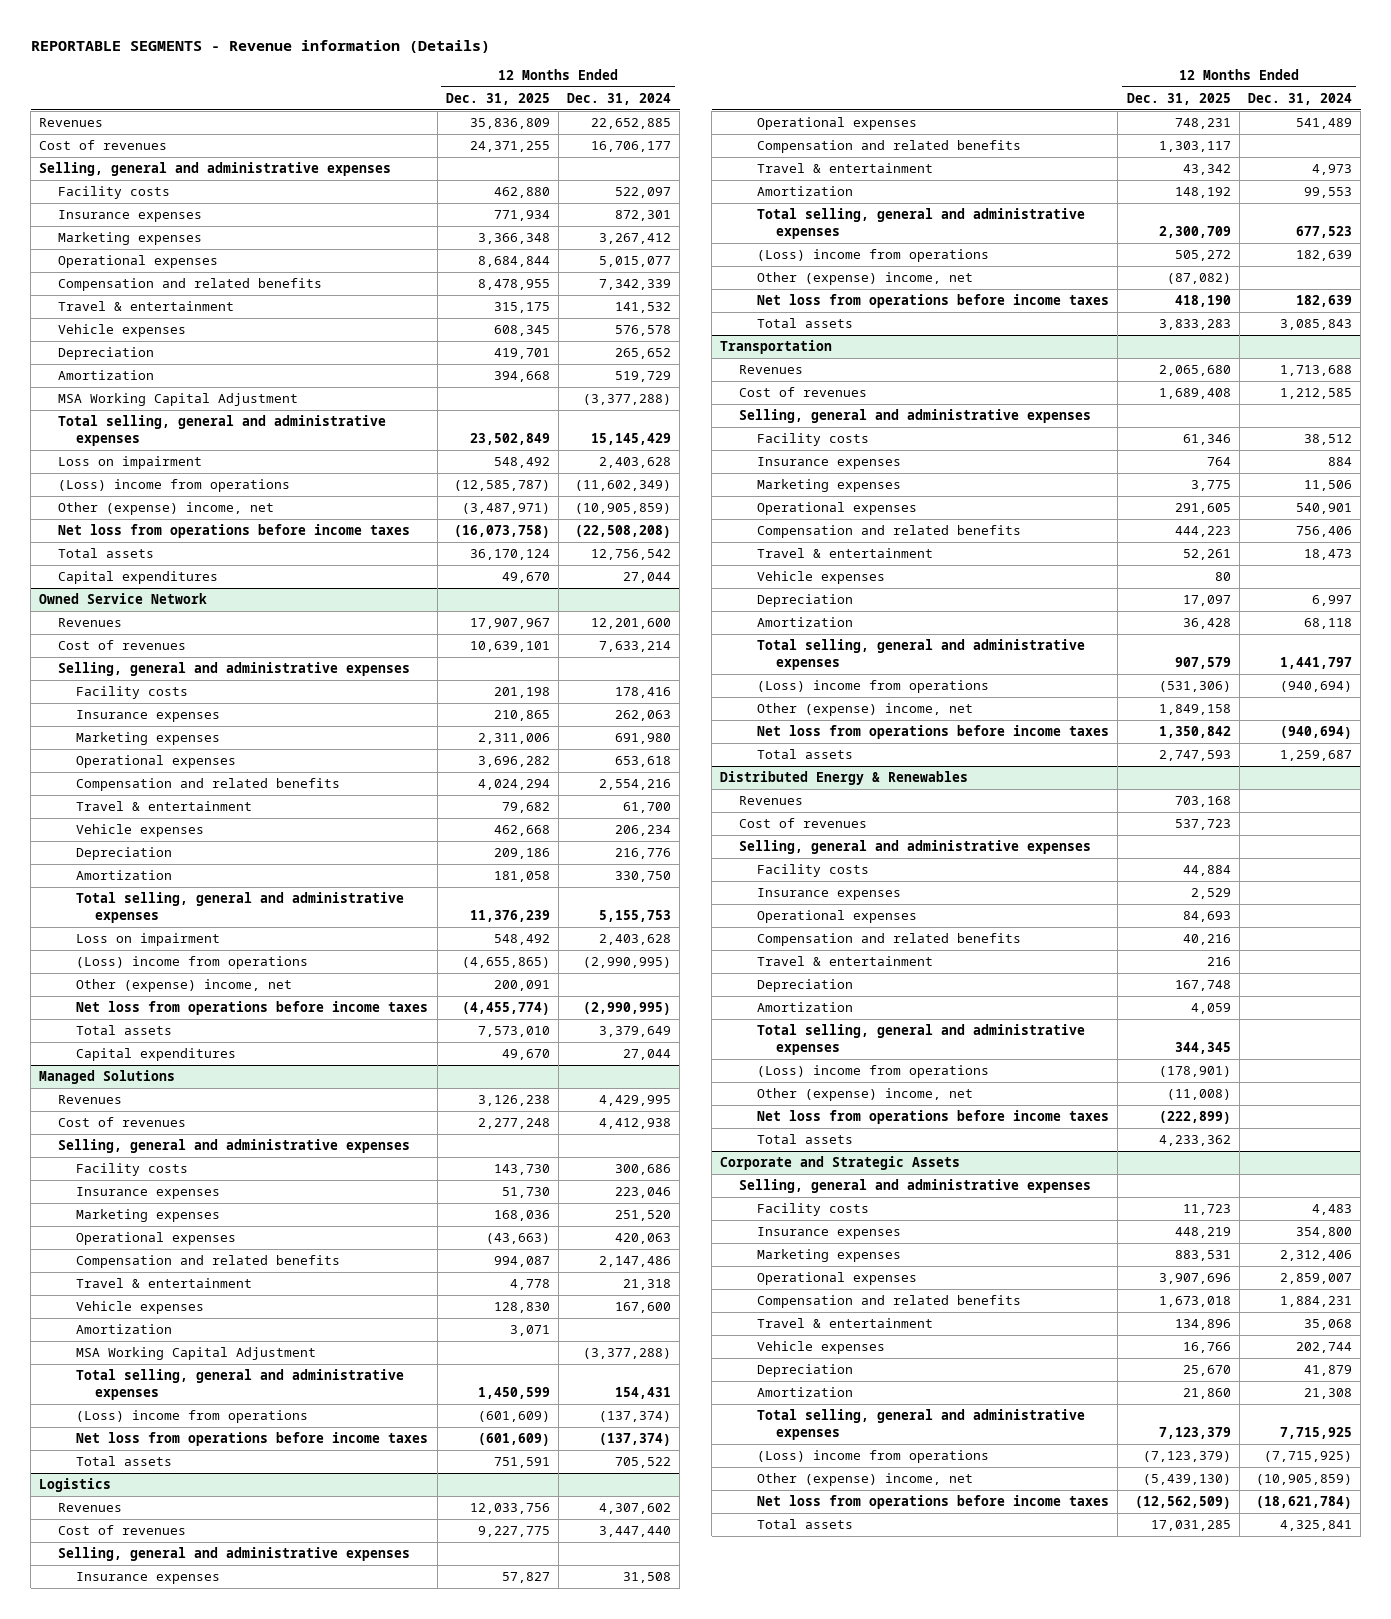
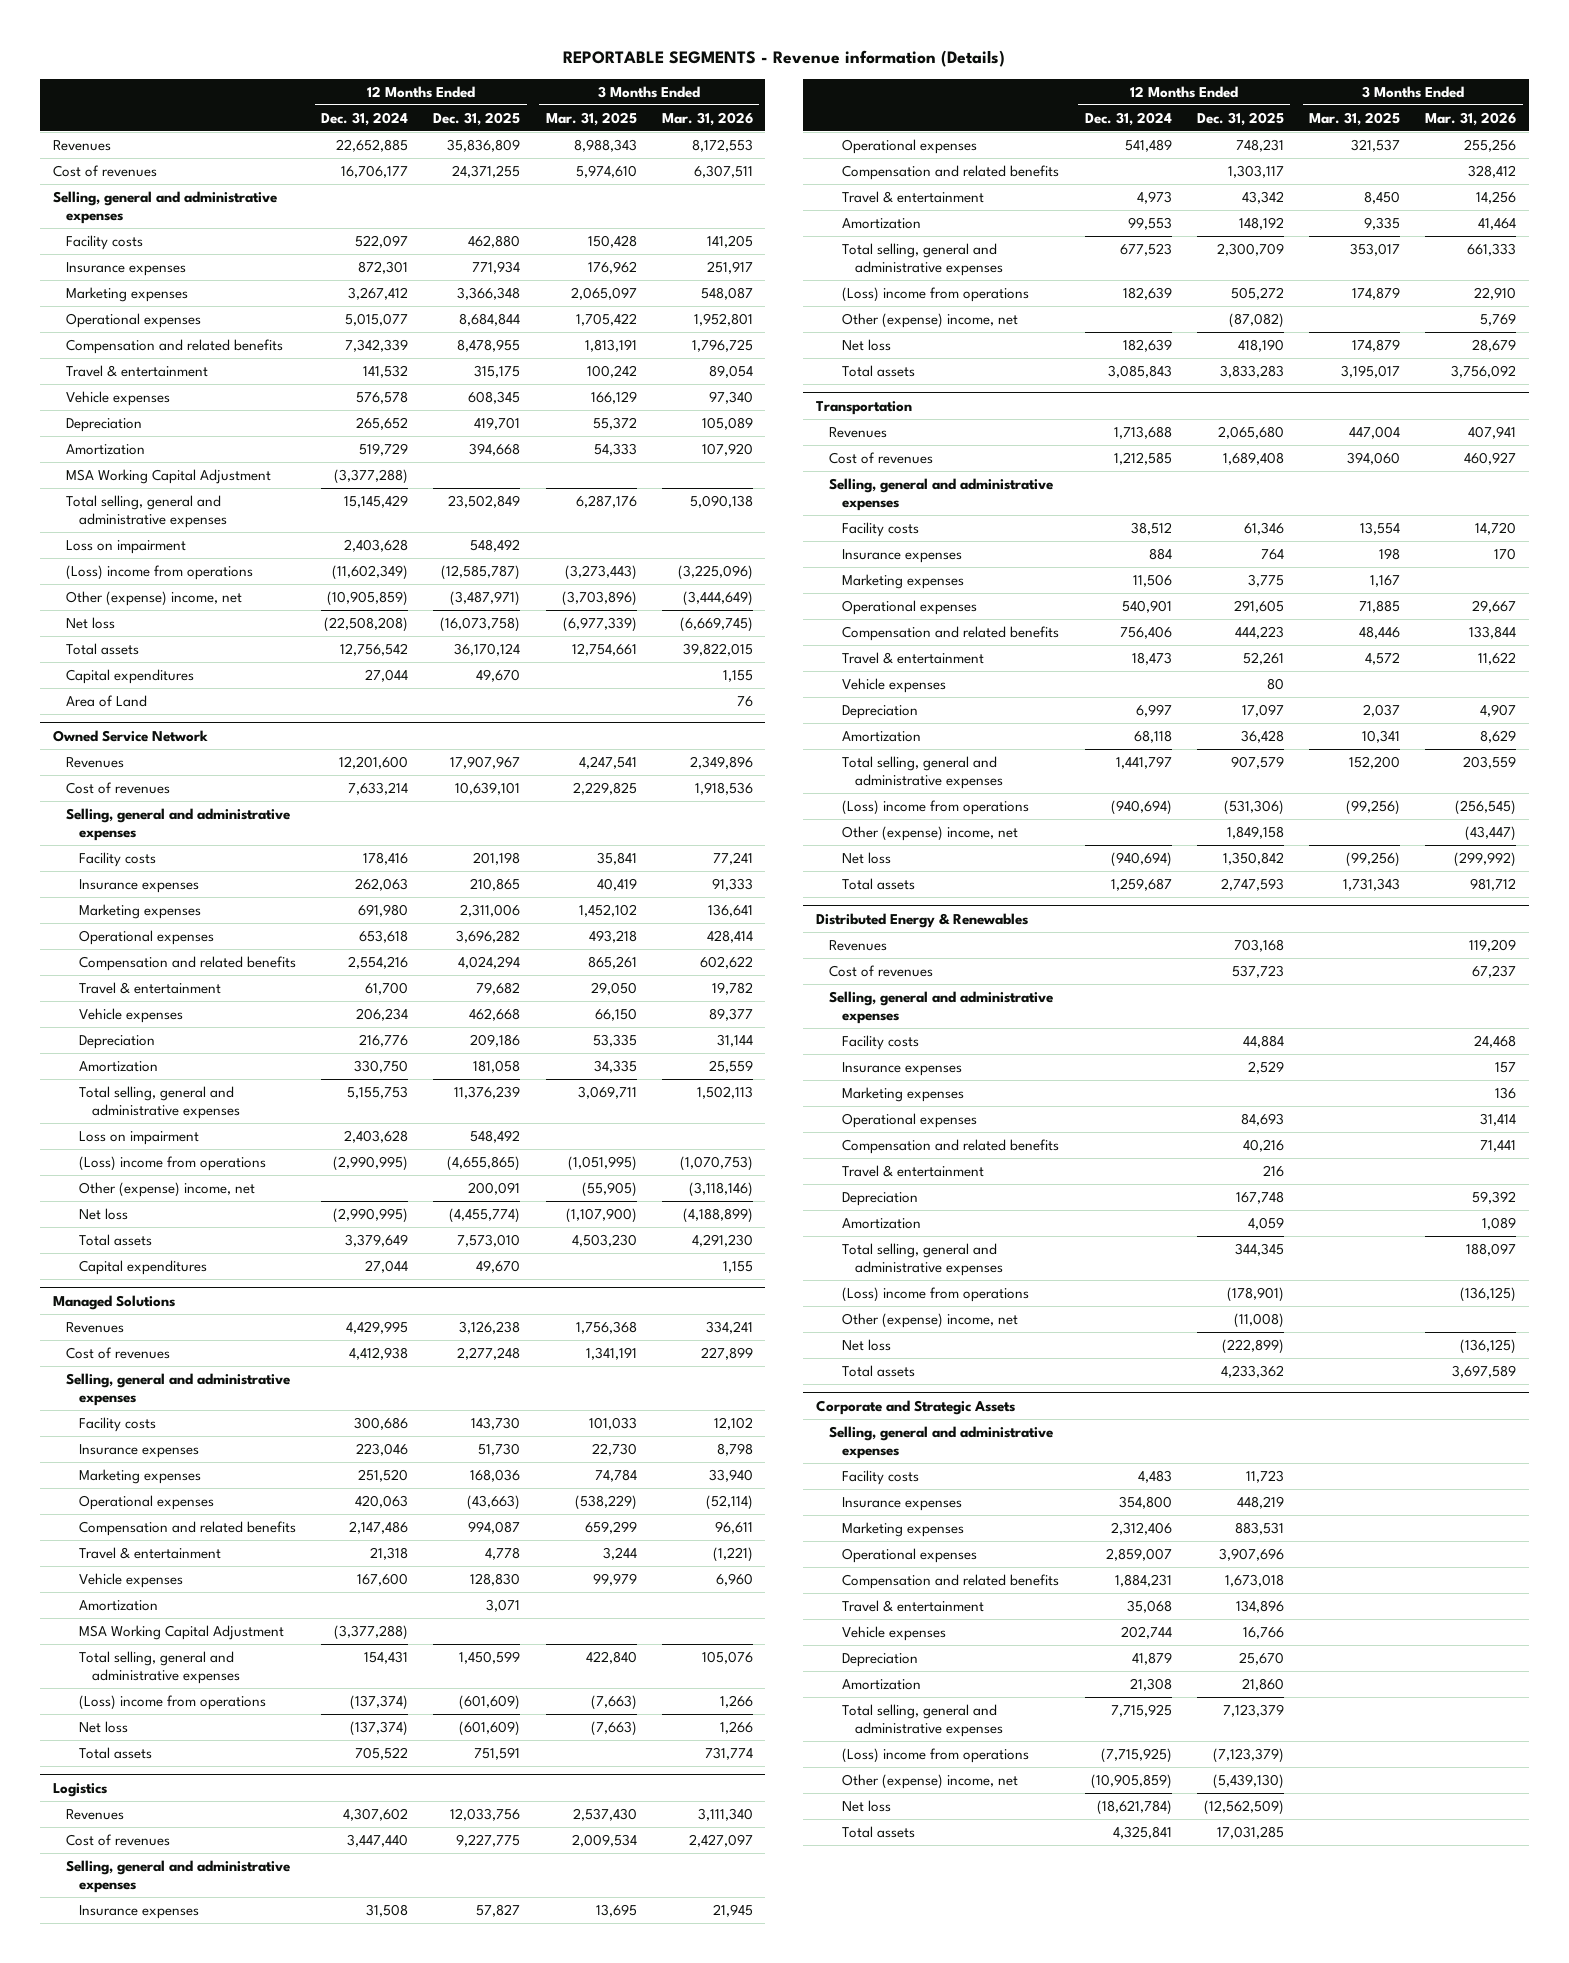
- | 12 Months Ended Dec. 31, 2025 | 12 Months Ended Dec. 31, 2024
+ | 12 Months Ended Dec. 31, 2024 | 12 Months Ended Dec. 31, 2025 | 3 Months Ended Mar. 31, 2025 | 3 Months Ended Mar. 31, 2026
- Net loss from operations before income taxes | (16,073,758) | (22,508,208)
+ Net loss | (22,508,208) | (16,073,758) | (6,977,339) | (6,669,745)
+ Area of Land | | | | 76
@ Owned Service Network
- Net loss from operations before income taxes | (4,455,774) | (2,990,995)
+ Net loss | (2,990,995) | (4,455,774) | (1,107,900) | (4,188,899)
@ Managed Solutions
- Net loss from operations before income taxes | (601,609) | (137,374)
+ Net loss | (137,374) | (601,609) | (7,663) | 1,266
@ Logistics
- Net loss from operations before income taxes | 418,190 | 182,639
+ Net loss | 182,639 | 418,190 | 174,879 | 28,679
@ Transportation
- Net loss from operations before income taxes | 1,350,842 | (940,694)
+ Net loss | (940,694) | 1,350,842 | (99,256) | (299,992)
@ Distributed Energy & Renewables
+ Marketing expenses | | | | 136
- Net loss from operations before income taxes | (222,899) |
+ Net loss | | (222,899) | | (136,125)
@ Corporate and Strategic Assets
- Net loss from operations before income taxes | (12,562,509) | (18,621,784)
+ Net loss | (18,621,784) | (12,562,509) | |

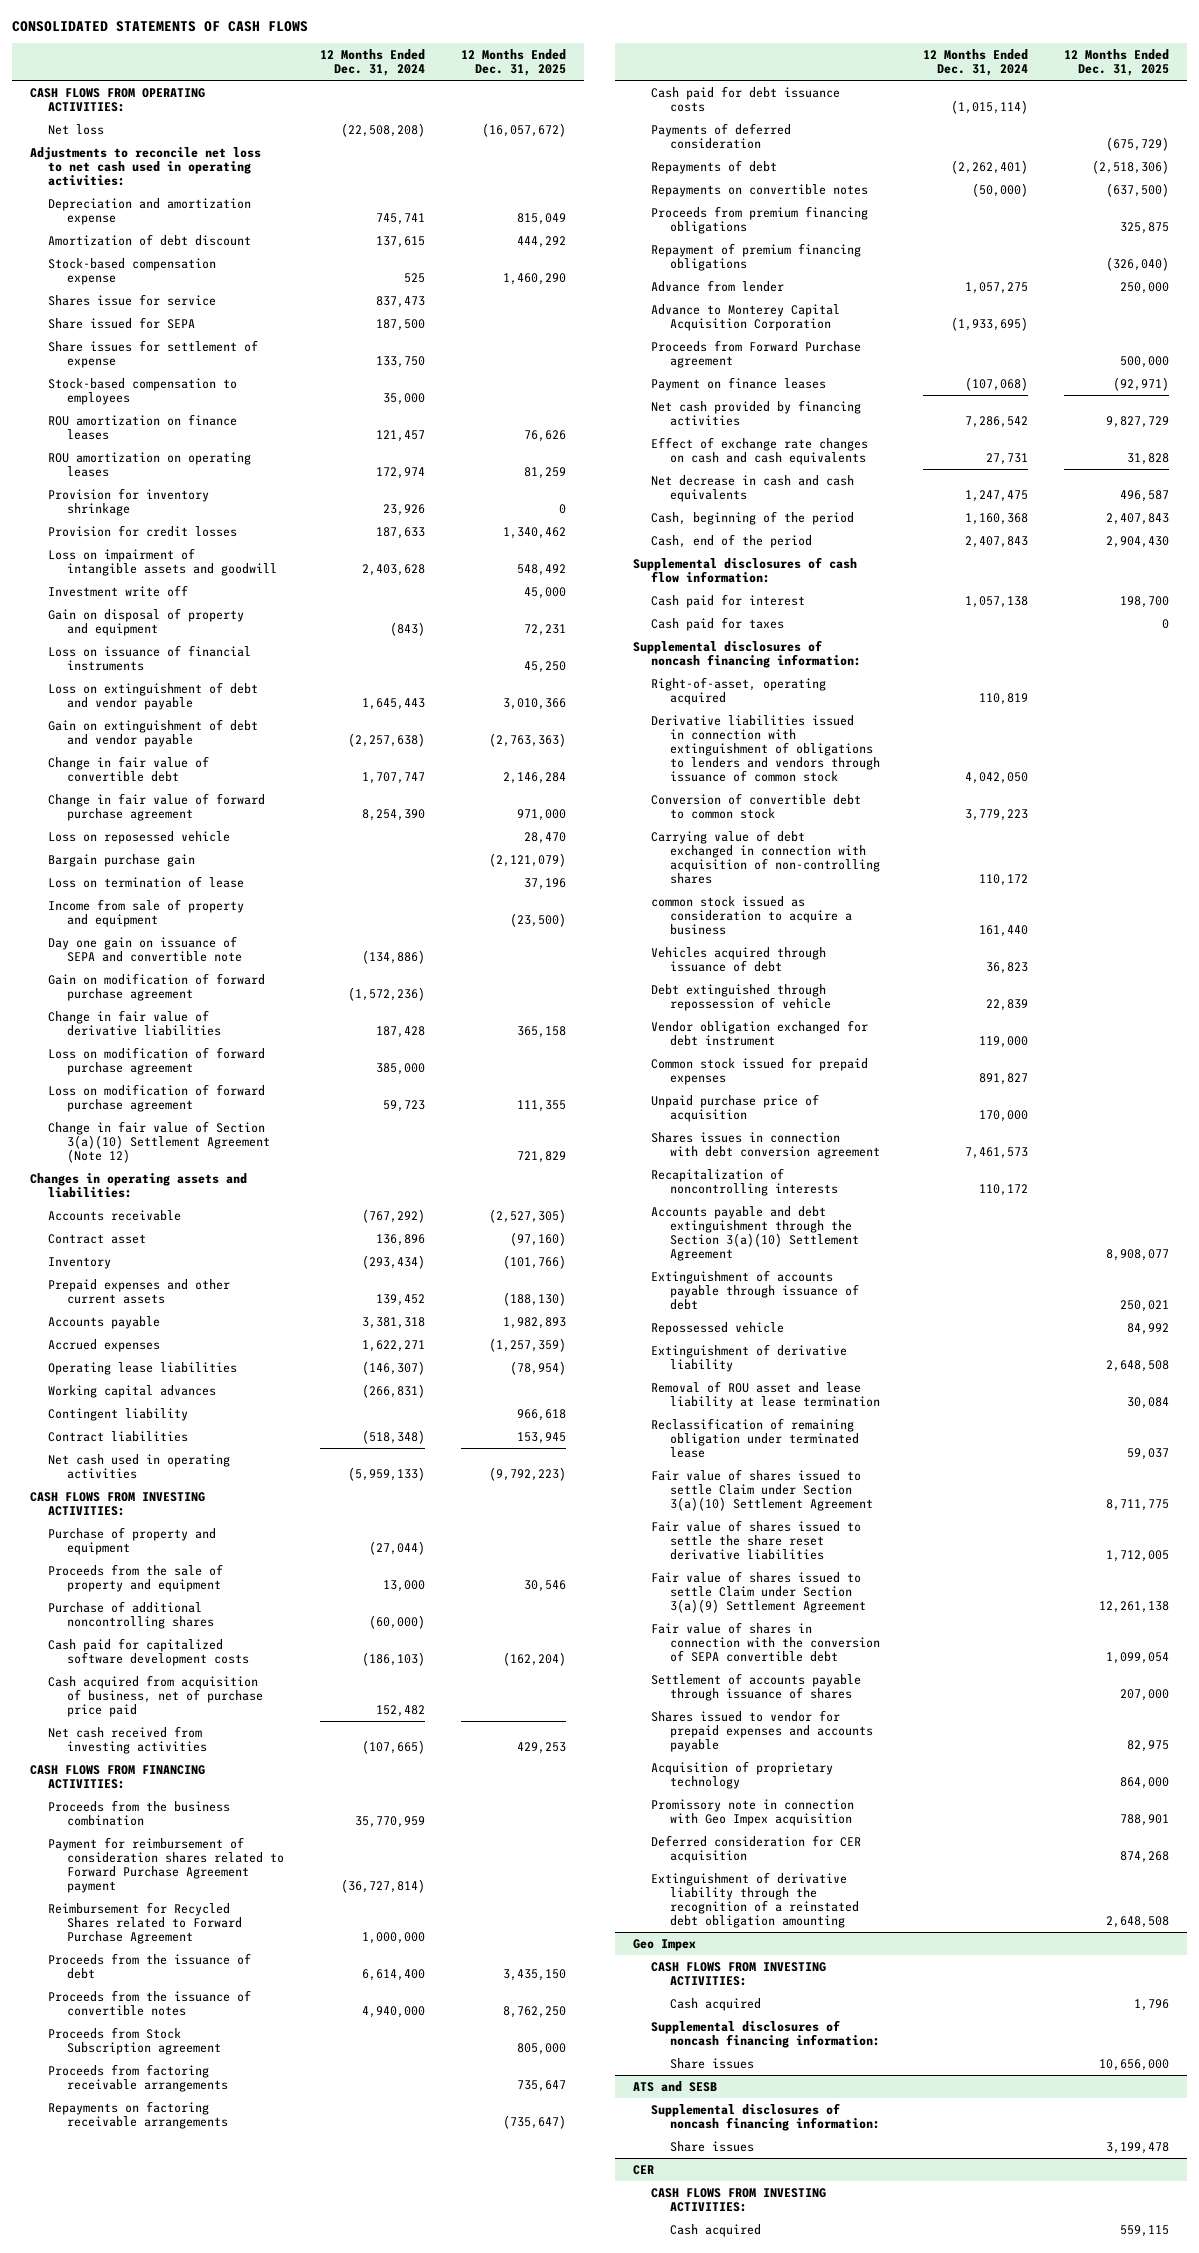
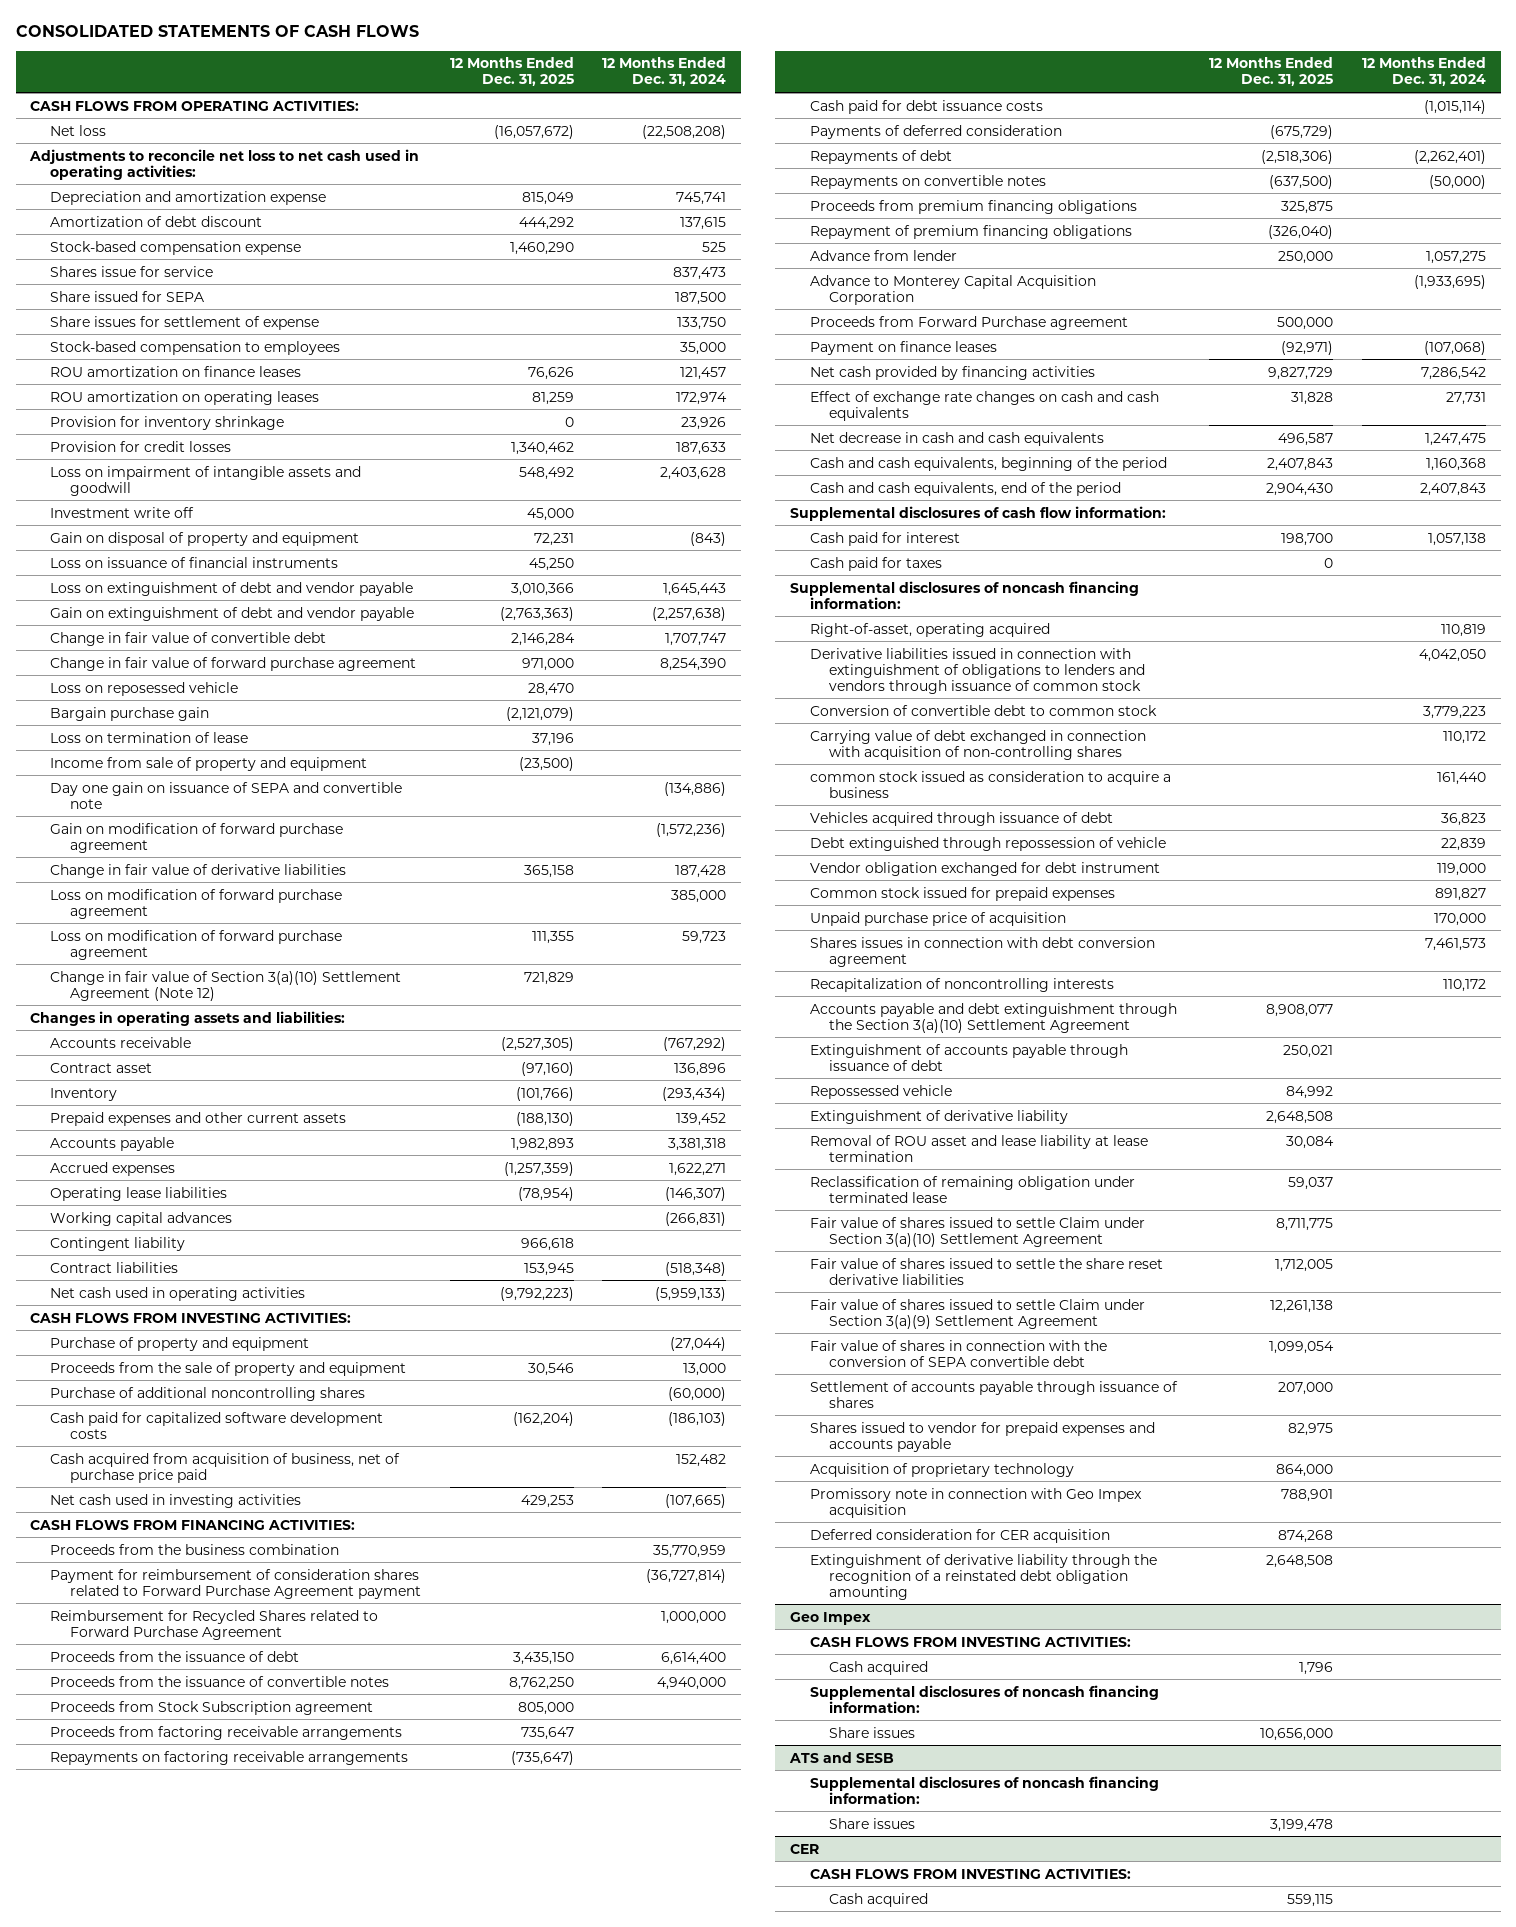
- | 12 Months Ended Dec. 31, 2024 | 12 Months Ended Dec. 31, 2025
+ | 12 Months Ended Dec. 31, 2025 | 12 Months Ended Dec. 31, 2024
- Net cash received from investing activities | (107,665) | 429,253
+ Net cash used in investing activities | 429,253 | (107,665)
- Cash, beginning of the period | 1,160,368 | 2,407,843
- Cash, end of the period | 2,407,843 | 2,904,430
+ Cash and cash equivalents, beginning of the period | 2,407,843 | 1,160,368
+ Cash and cash equivalents, end of the period | 2,904,430 | 2,407,843

